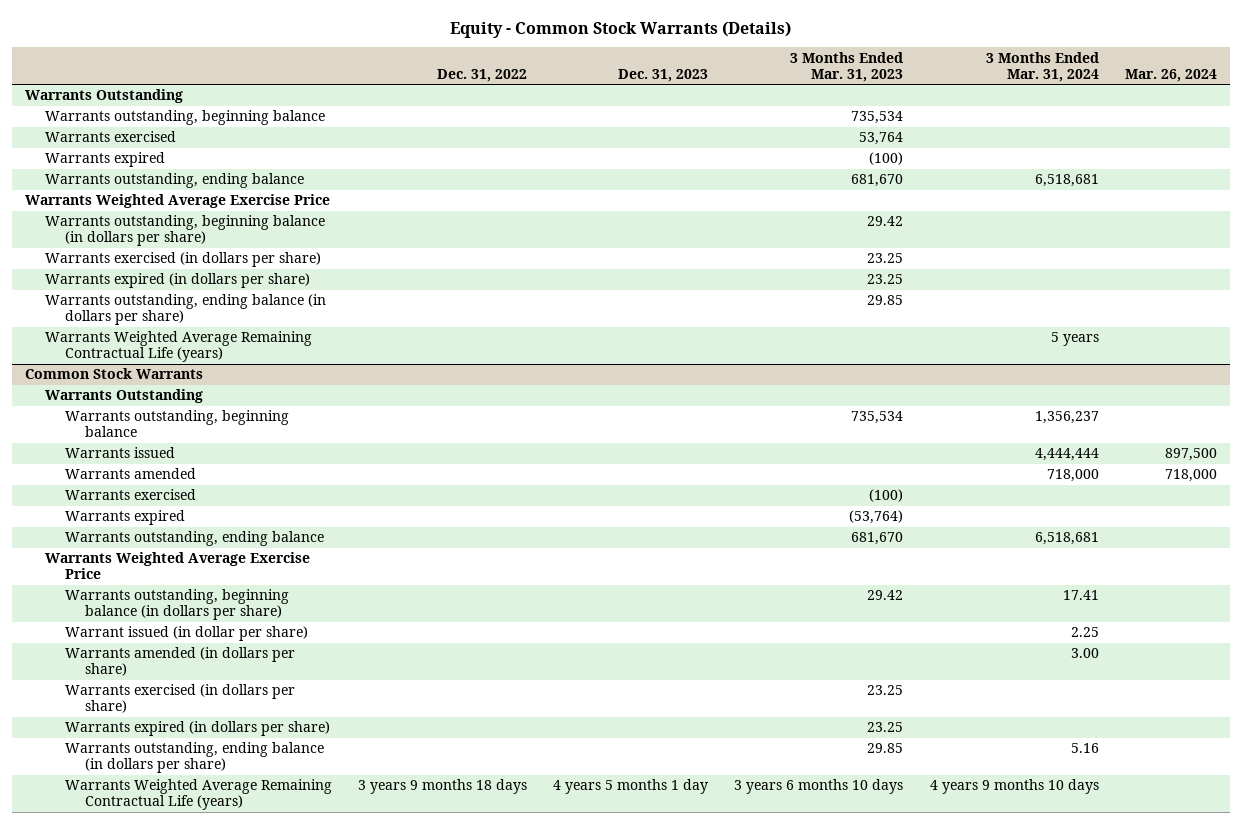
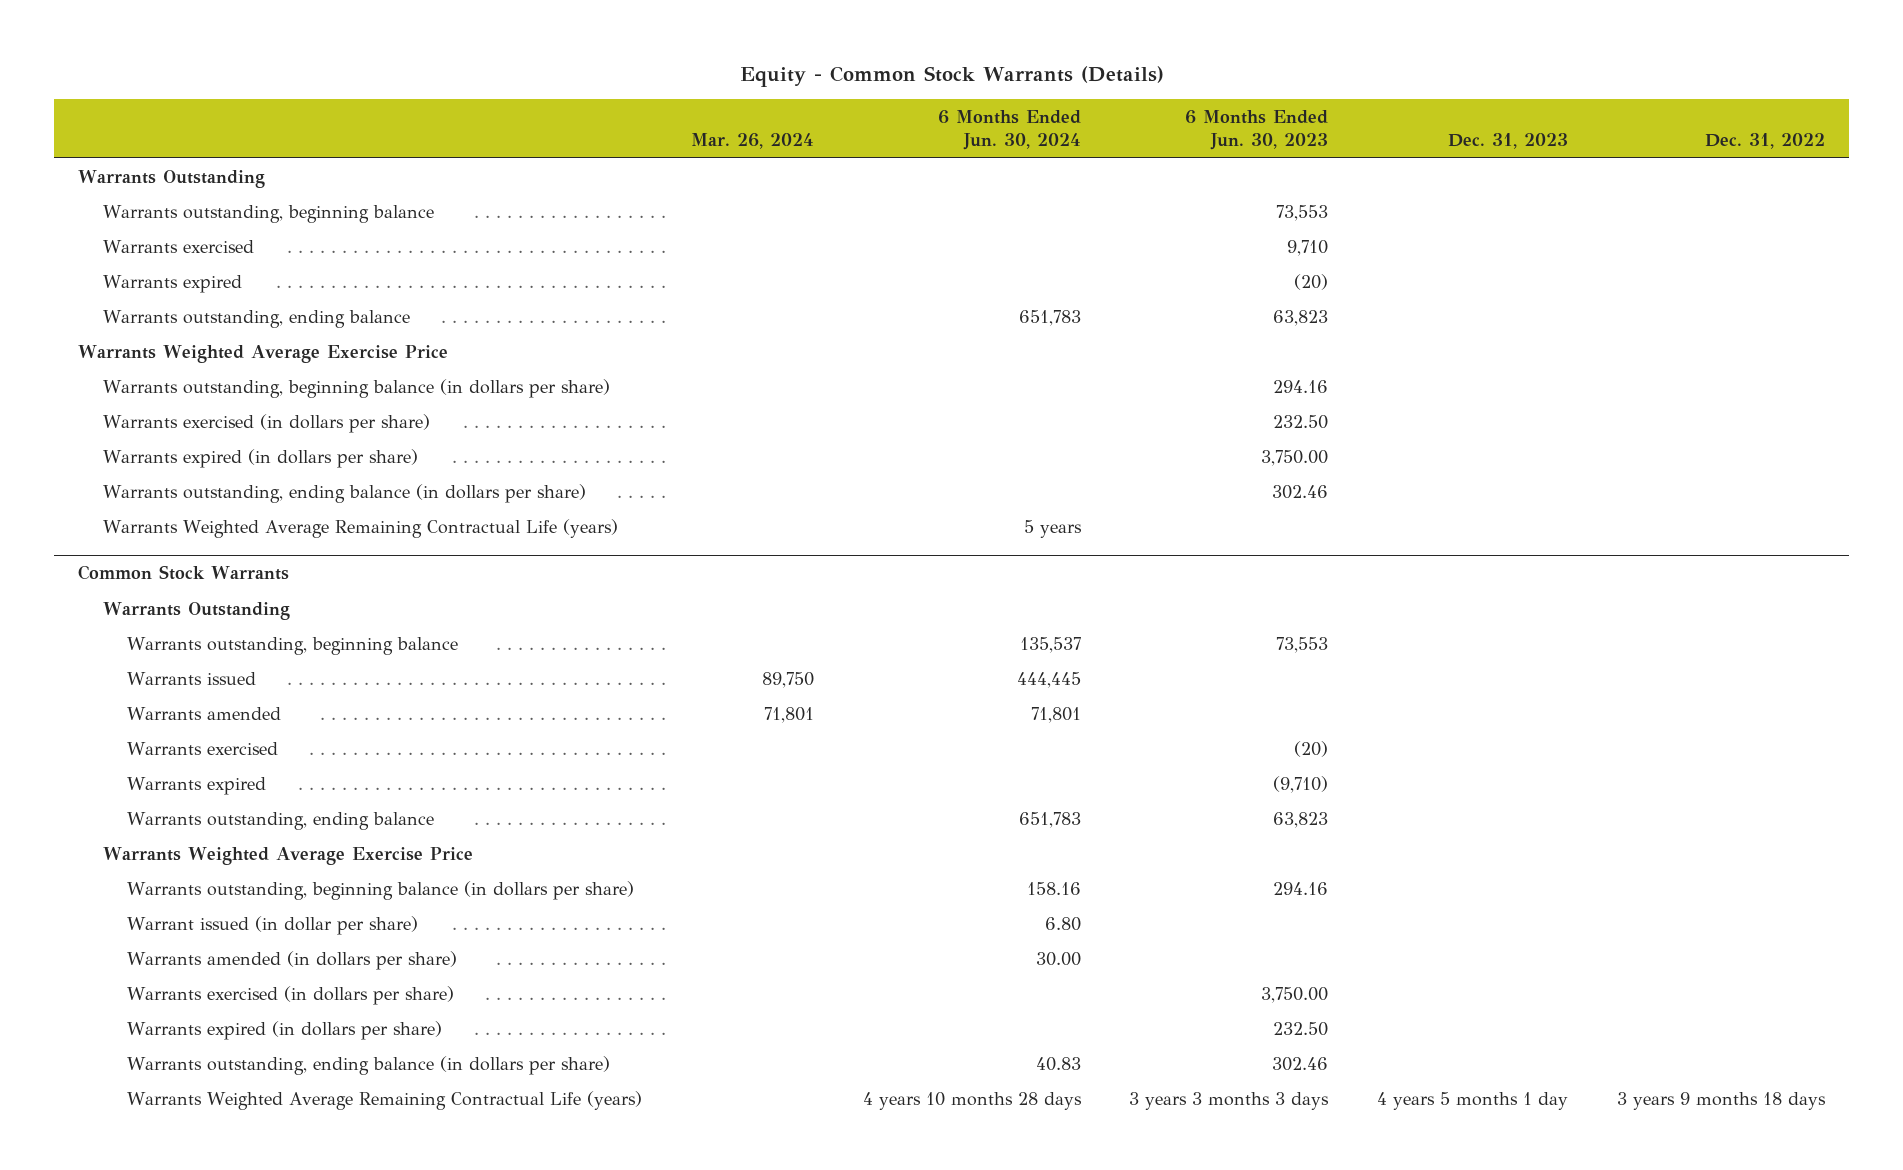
- | Dec. 31, 2022 | Dec. 31, 2023 | 3 Months Ended Mar. 31, 2023 | 3 Months Ended Mar. 31, 2024 | Mar. 26, 2024
+ | Mar. 26, 2024 | 6 Months Ended Jun. 30, 2024 | 6 Months Ended Jun. 30, 2023 | Dec. 31, 2023 | Dec. 31, 2022
@ Common Stock Warrants
- Warrants issued | | | | 4,444,444 | 897,500
- Warrants amended | | | | 718,000 | 718,000
+ Warrants issued | 89,750 | 444,445 | | |
+ Warrants amended | 71,801 | 71,801 | | |

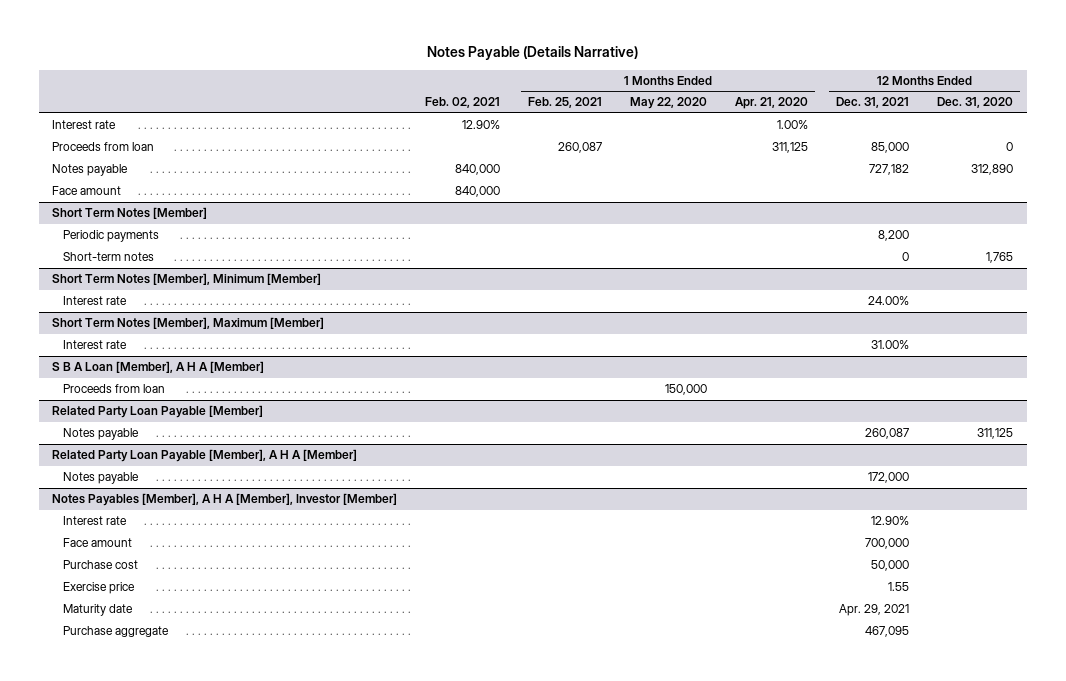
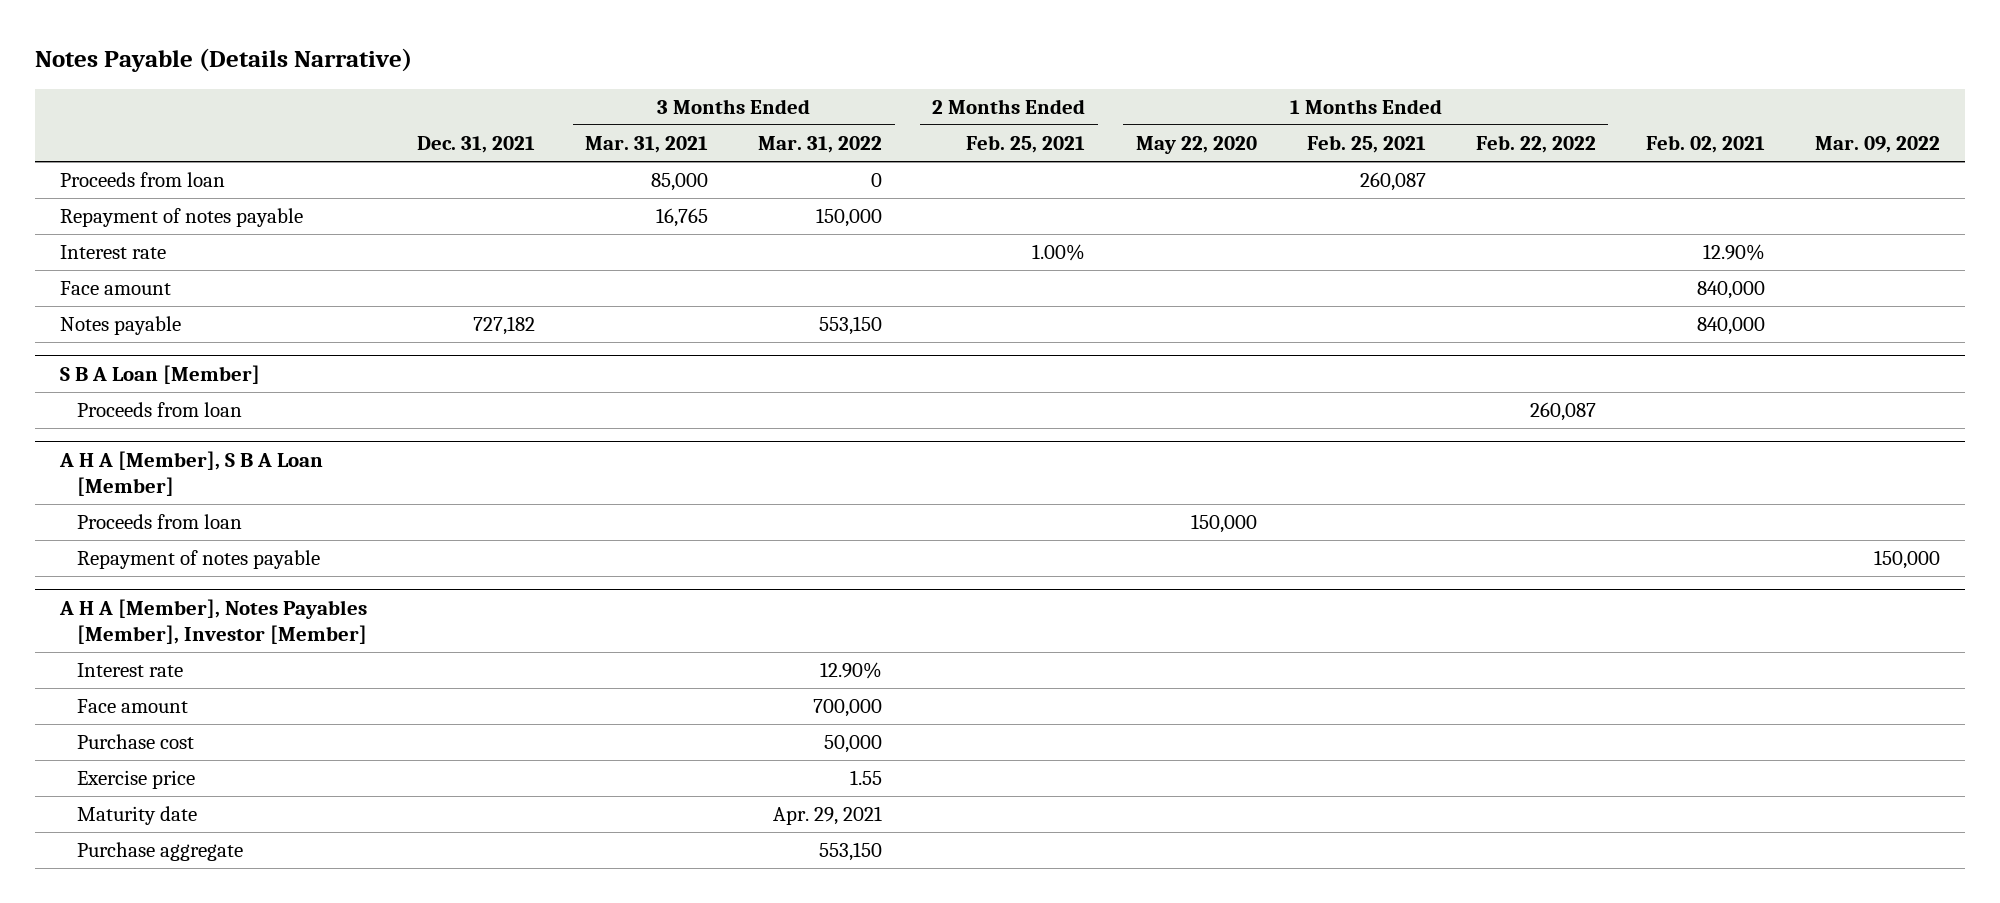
- | Feb. 02, 2021 | 1 Months Ended Feb. 25, 2021 | 1 Months Ended May 22, 2020 | 1 Months Ended Apr. 21, 2020 | 12 Months Ended Dec. 31, 2021 | 12 Months Ended Dec. 31, 2020
+ | Dec. 31, 2021 | 3 Months Ended Mar. 31, 2021 | 3 Months Ended Mar. 31, 2022 | 2 Months Ended Feb. 25, 2021 | 1 Months Ended May 22, 2020 | 1 Months Ended Feb. 25, 2021 | 1 Months Ended Feb. 22, 2022 | Feb. 02, 2021 | Mar. 09, 2022
+ Repayment of notes payable | | 16,765 | 150,000 | | | | | |
moved down: Interest rate | | | | 1.00% | | | | 12.90% |
- Short Term Notes [Member]
- Periodic payments | | | | | 8,200 |
- Short-term notes | | | | | 0 | 1,765
- Short Term Notes [Member], Minimum [Member]
- Interest rate | | | | | 24.00% |
- Short Term Notes [Member], Maximum [Member]
- Interest rate | | | | | 31.00% |
- S B A Loan [Member], A H A [Member]
moved down: Notes payable | 727,182 | | 553,150 | | | | | 840,000 |
+ S B A Loan [Member]
+ Proceeds from loan | | | | | | | 260,087 | |
+ A H A [Member], S B A Loan [Member]
- Related Party Loan Payable [Member]
- Notes payable | | | | | 260,087 | 311,125
- Related Party Loan Payable [Member], A H A [Member]
- Notes payable | | | | | 172,000 |
- Notes Payables [Member], A H A [Member], Investor [Member]
+ Repayment of notes payable | | | | | | | | | 150,000
+ A H A [Member], Notes Payables [Member], Investor [Member]

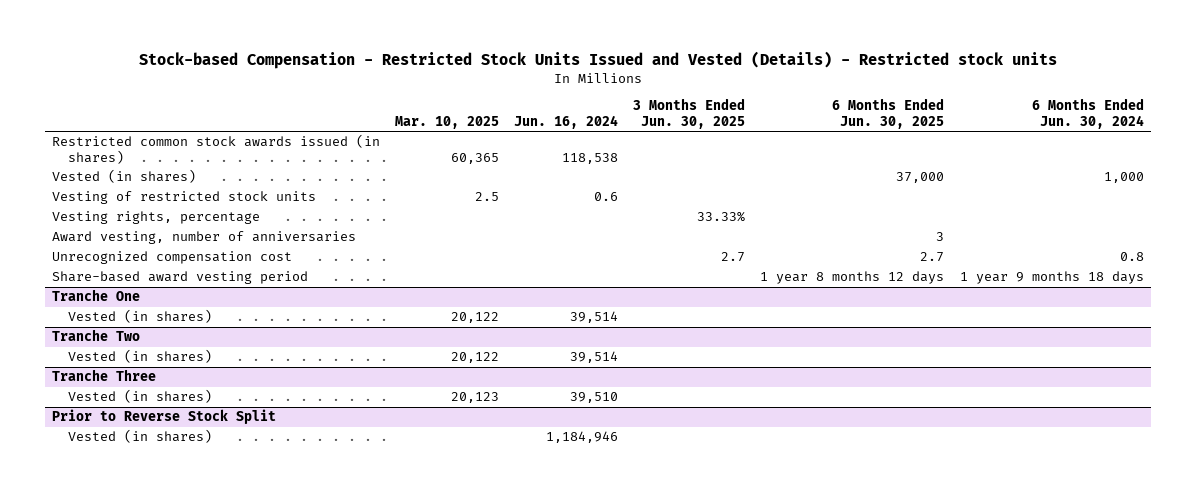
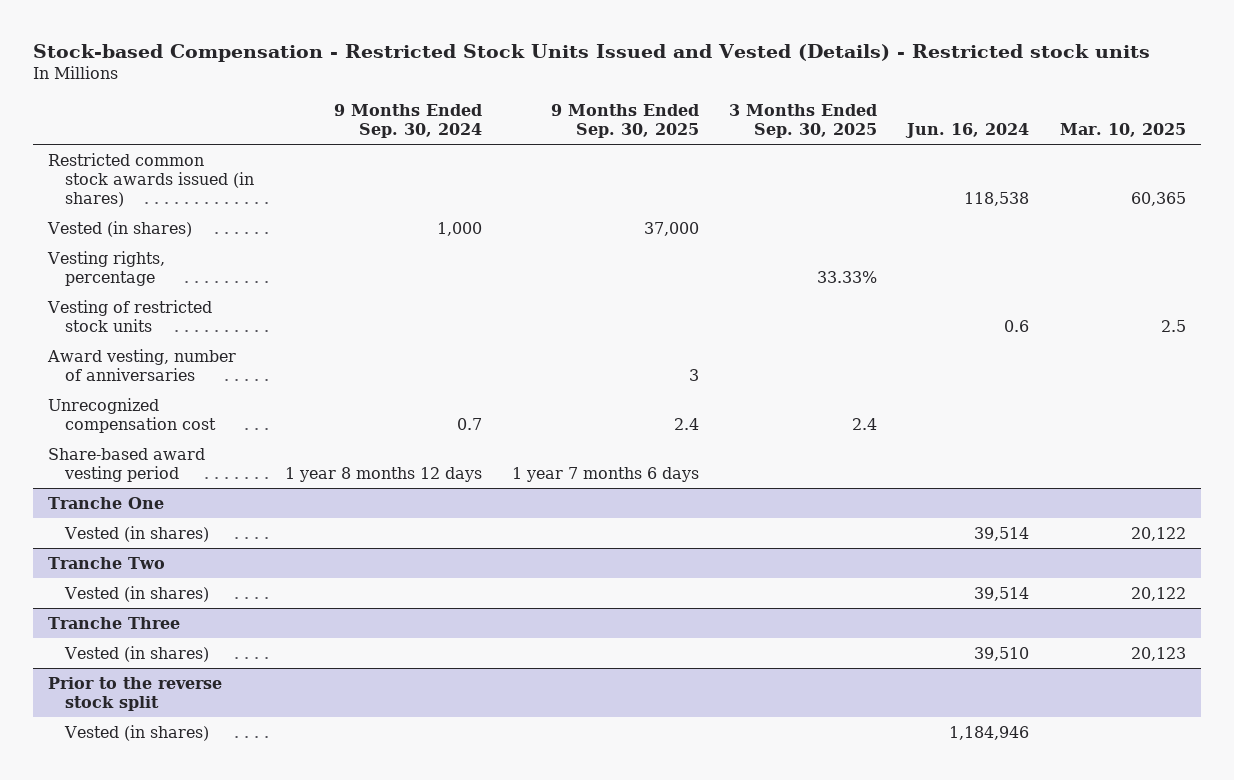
- | Mar. 10, 2025 | Jun. 16, 2024 | 3 Months Ended Jun. 30, 2025 | 6 Months Ended Jun. 30, 2025 | 6 Months Ended Jun. 30, 2024
+ | 9 Months Ended Sep. 30, 2024 | 9 Months Ended Sep. 30, 2025 | 3 Months Ended Sep. 30, 2025 | Jun. 16, 2024 | Mar. 10, 2025
moved down: Vesting of restricted stock units | | | | 0.6 | 2.5
- Prior to Reverse Stock Split
+ Prior to the reverse stock split

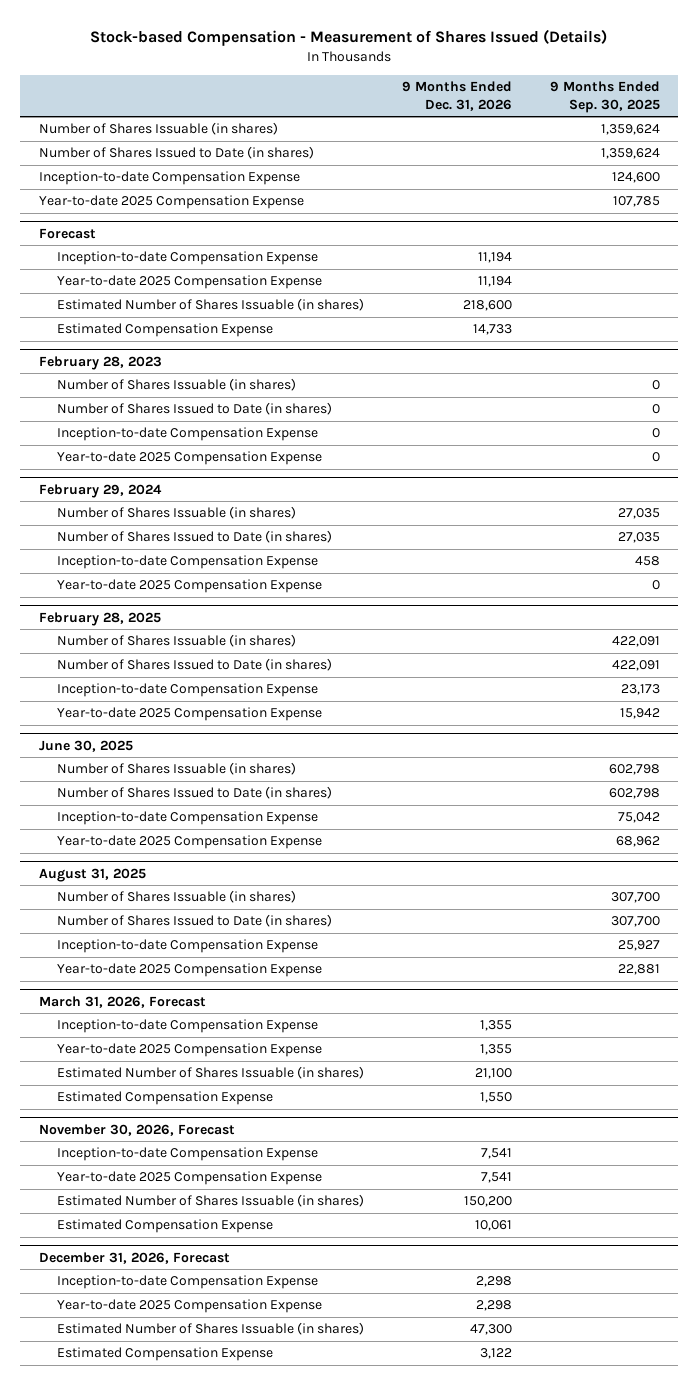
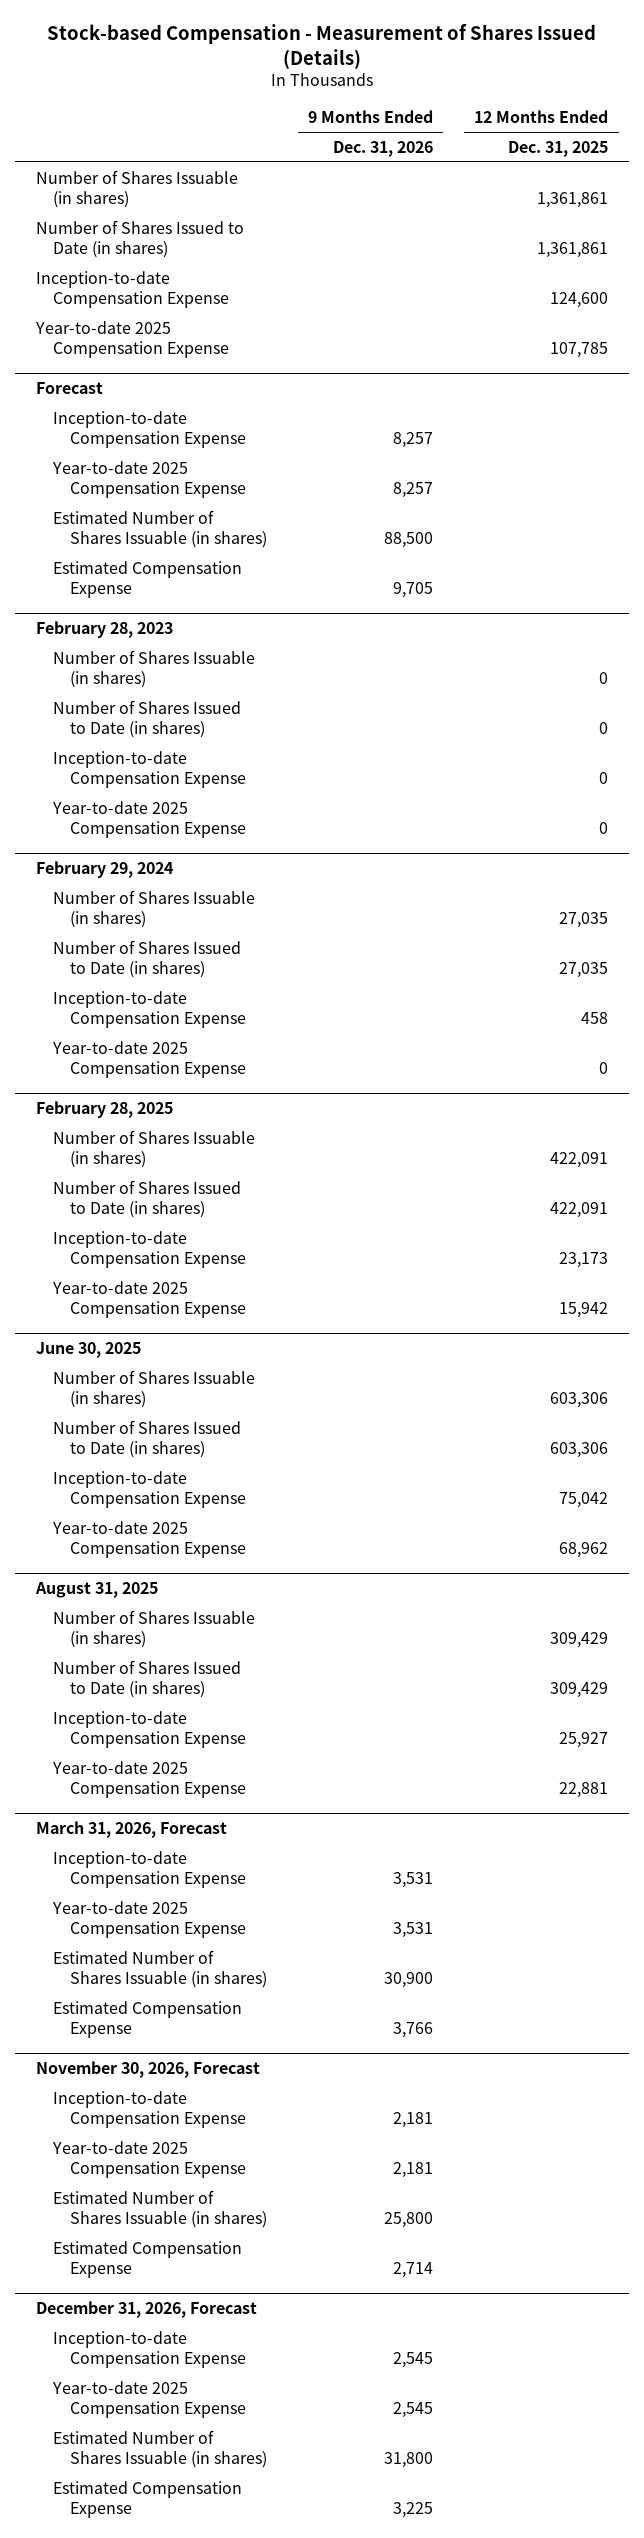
- | 9 Months Ended Dec. 31, 2026 | 9 Months Ended Sep. 30, 2025
+ | 9 Months Ended Dec. 31, 2026 | 12 Months Ended Dec. 31, 2025
@ Forecast
- Inception-to-date Compensation Expense | 11,194 |
- Year-to-date 2025 Compensation Expense | 11,194 |
- Estimated Number of Shares Issuable (in shares) | 218,600 |
- Estimated Compensation Expense | 14,733 |
+ Inception-to-date Compensation Expense | 8,257 |
+ Year-to-date 2025 Compensation Expense | 8,257 |
+ Estimated Number of Shares Issuable (in shares) | 88,500 |
+ Estimated Compensation Expense | 9,705 |
@ March 31, 2026, Forecast
- Inception-to-date Compensation Expense | 1,355 |
- Year-to-date 2025 Compensation Expense | 1,355 |
- Estimated Number of Shares Issuable (in shares) | 21,100 |
- Estimated Compensation Expense | 1,550 |
+ Inception-to-date Compensation Expense | 3,531 |
+ Year-to-date 2025 Compensation Expense | 3,531 |
+ Estimated Number of Shares Issuable (in shares) | 30,900 |
+ Estimated Compensation Expense | 3,766 |
@ November 30, 2026, Forecast
- Inception-to-date Compensation Expense | 7,541 |
- Year-to-date 2025 Compensation Expense | 7,541 |
- Estimated Number of Shares Issuable (in shares) | 150,200 |
- Estimated Compensation Expense | 10,061 |
+ Inception-to-date Compensation Expense | 2,181 |
+ Year-to-date 2025 Compensation Expense | 2,181 |
+ Estimated Number of Shares Issuable (in shares) | 25,800 |
+ Estimated Compensation Expense | 2,714 |
@ December 31, 2026, Forecast
- Inception-to-date Compensation Expense | 2,298 |
- Year-to-date 2025 Compensation Expense | 2,298 |
- Estimated Number of Shares Issuable (in shares) | 47,300 |
- Estimated Compensation Expense | 3,122 |
+ Inception-to-date Compensation Expense | 2,545 |
+ Year-to-date 2025 Compensation Expense | 2,545 |
+ Estimated Number of Shares Issuable (in shares) | 31,800 |
+ Estimated Compensation Expense | 3,225 |

